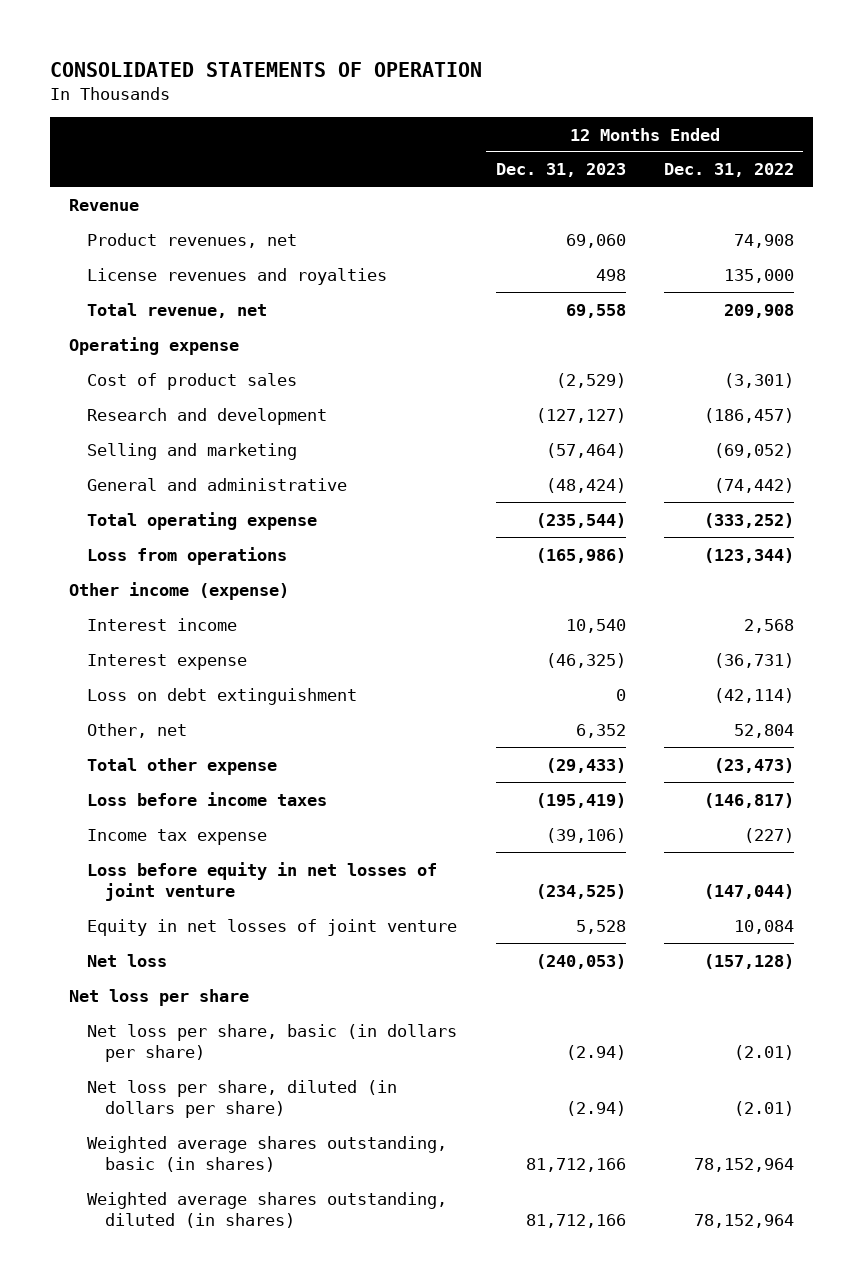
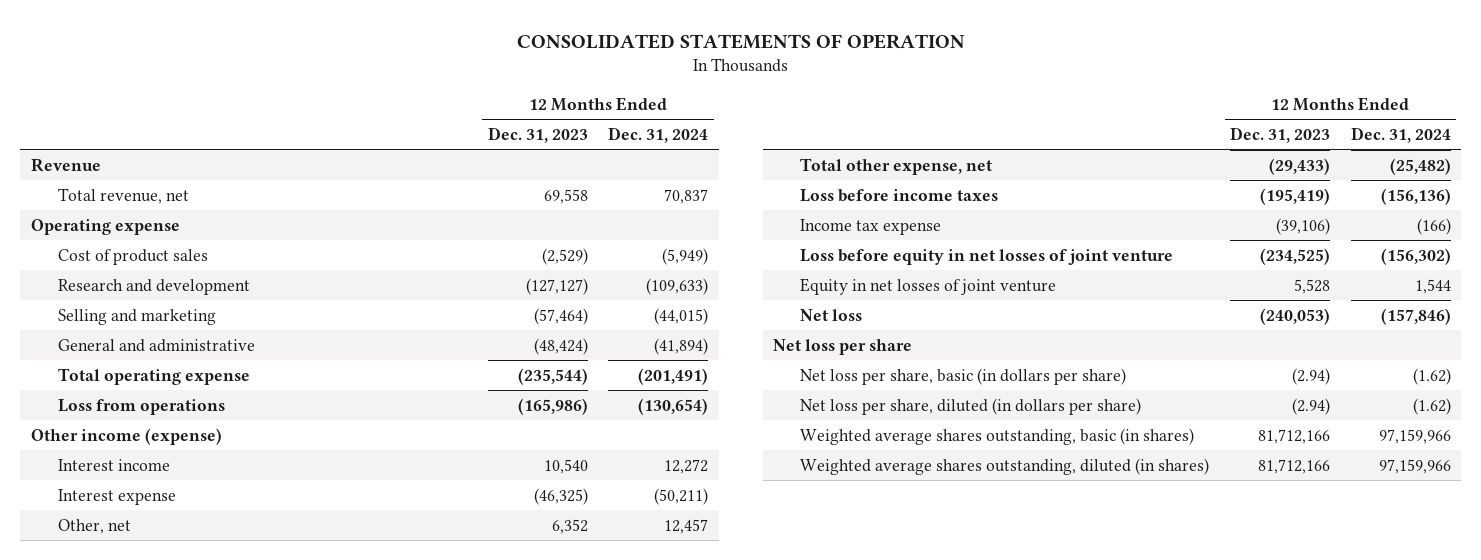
- | 12 Months Ended Dec. 31, 2023 | 12 Months Ended Dec. 31, 2022
+ | 12 Months Ended Dec. 31, 2023 | 12 Months Ended Dec. 31, 2024
- Product revenues, net | 69,060 | 74,908
- License revenues and royalties | 498 | 135,000
- Loss on debt extinguishment | 0 | (42,114)
- Total other expense | (29,433) | (23,473)
+ Total other expense, net | (29,433) | (25,482)

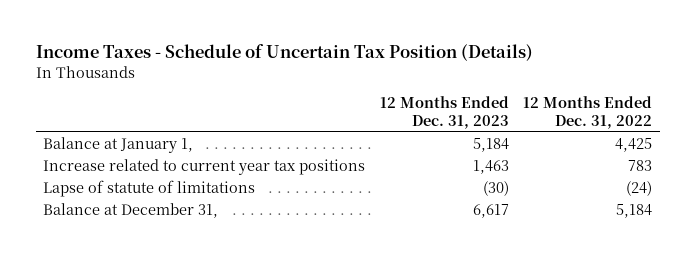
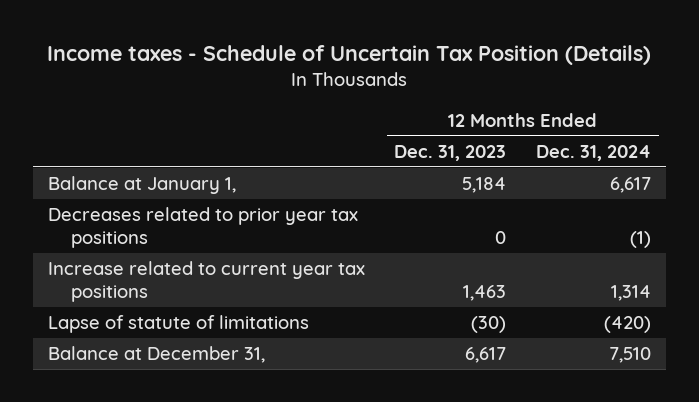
- Income Taxes - Schedule of Uncertain Tax Position (Details)
+ Income taxes - Schedule of Uncertain Tax Position (Details)
- | 12 Months Ended Dec. 31, 2023 | 12 Months Ended Dec. 31, 2022
+ | 12 Months Ended Dec. 31, 2023 | 12 Months Ended Dec. 31, 2024
+ Decreases related to prior year tax positions | 0 | (1)

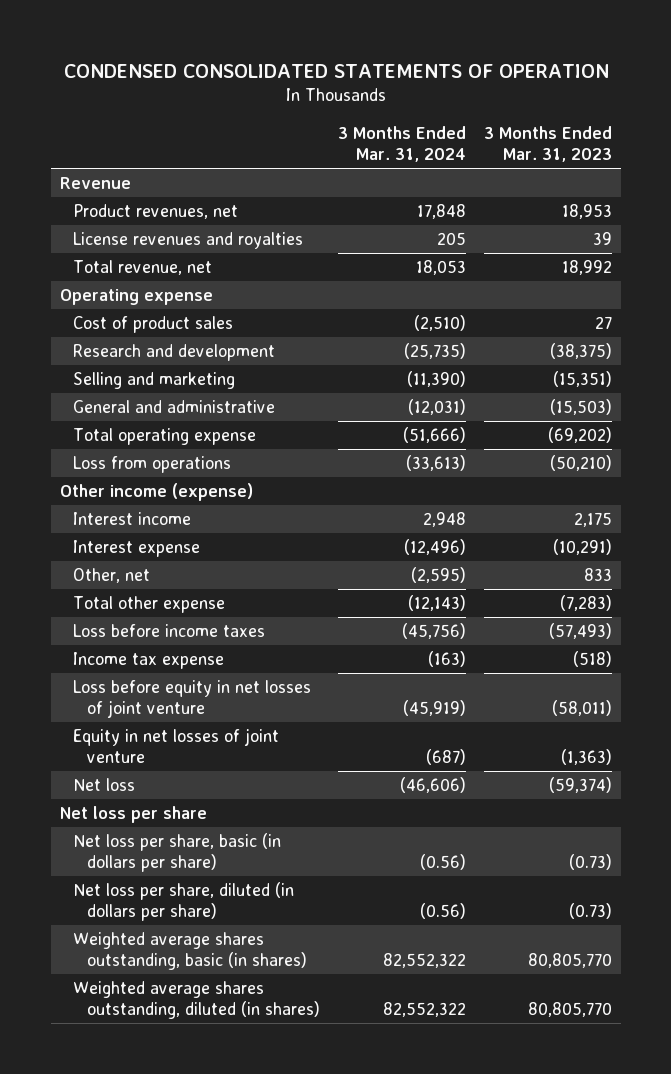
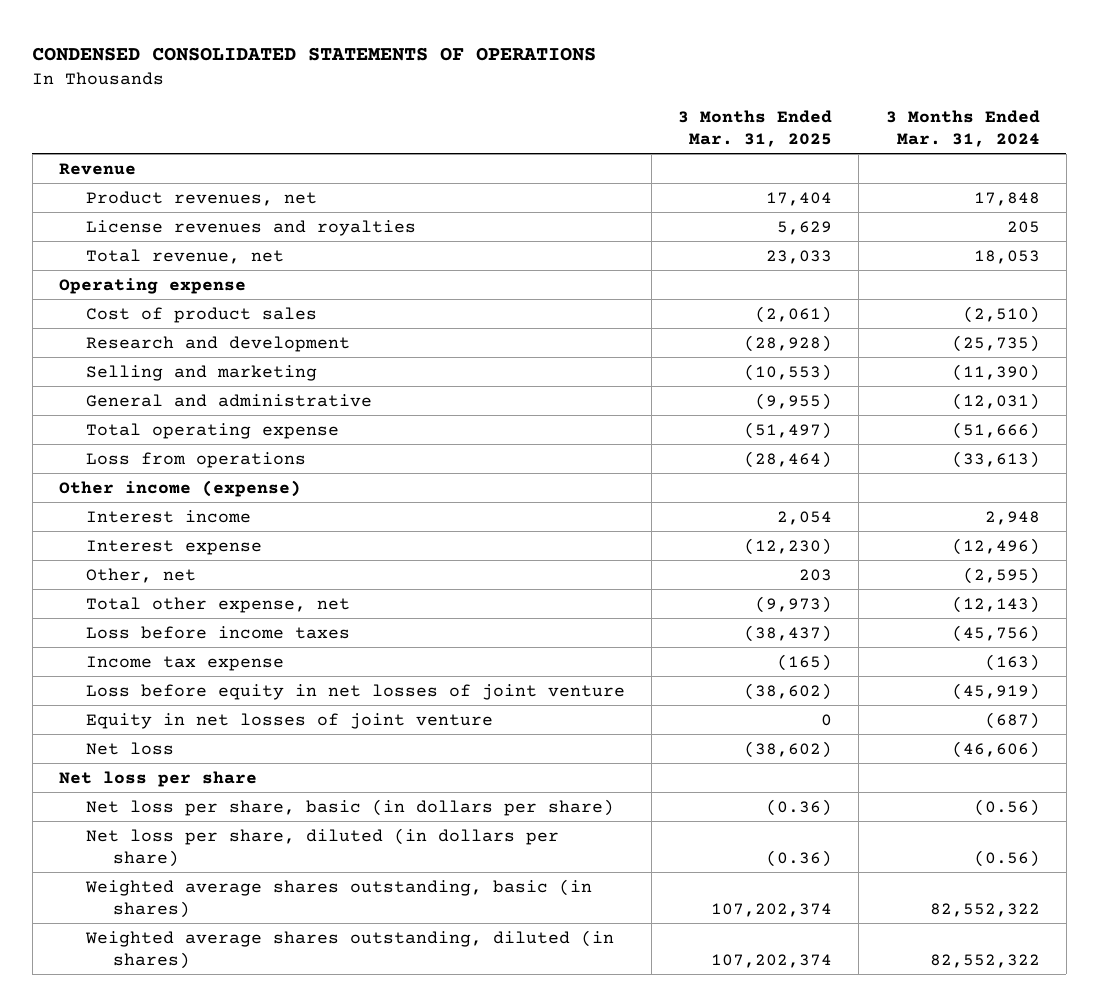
- CONDENSED CONSOLIDATED STATEMENTS OF OPERATION
+ CONDENSED CONSOLIDATED STATEMENTS OF OPERATIONS
- | 3 Months Ended Mar. 31, 2024 | 3 Months Ended Mar. 31, 2023
+ | 3 Months Ended Mar. 31, 2025 | 3 Months Ended Mar. 31, 2024
- Total other expense | (12,143) | (7,283)
+ Total other expense, net | (9,973) | (12,143)

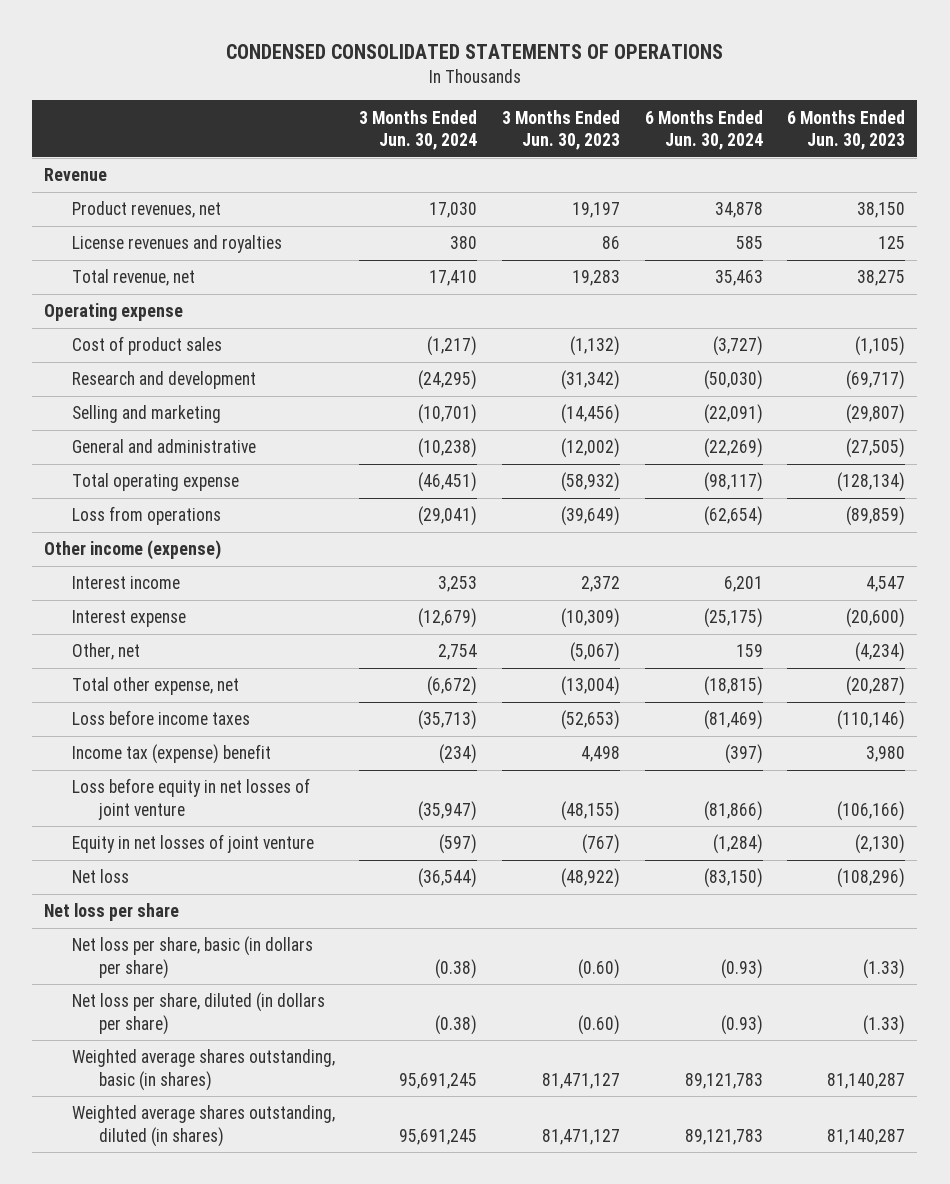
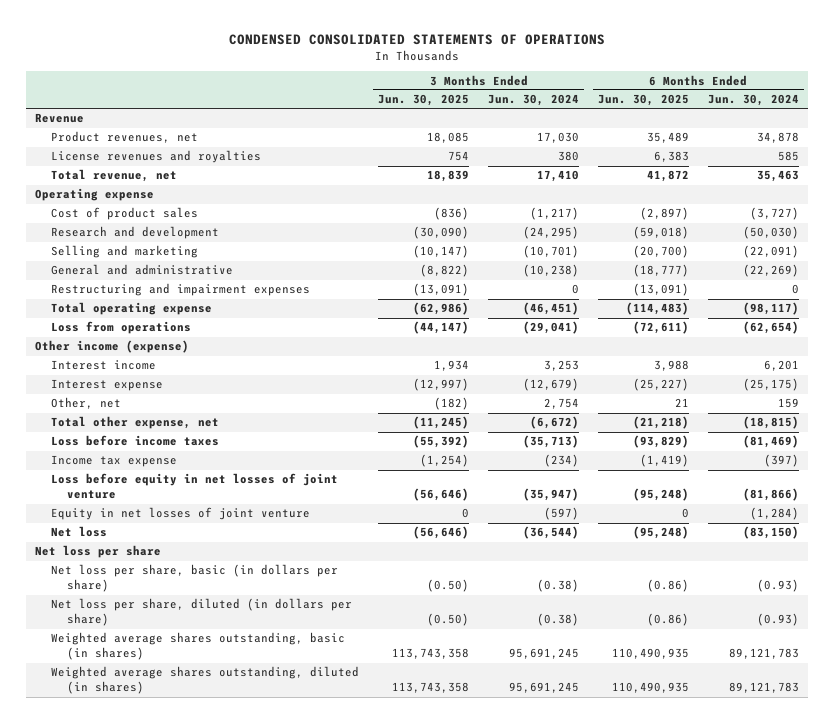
- | 3 Months Ended Jun. 30, 2024 | 3 Months Ended Jun. 30, 2023 | 6 Months Ended Jun. 30, 2024 | 6 Months Ended Jun. 30, 2023
+ | 3 Months Ended Jun. 30, 2025 | 3 Months Ended Jun. 30, 2024 | 6 Months Ended Jun. 30, 2025 | 6 Months Ended Jun. 30, 2024
+ Restructuring and impairment expenses | (13,091) | 0 | (13,091) | 0
- Income tax (expense) benefit | (234) | 4,498 | (397) | 3,980
+ Income tax expense | (1,254) | (234) | (1,419) | (397)

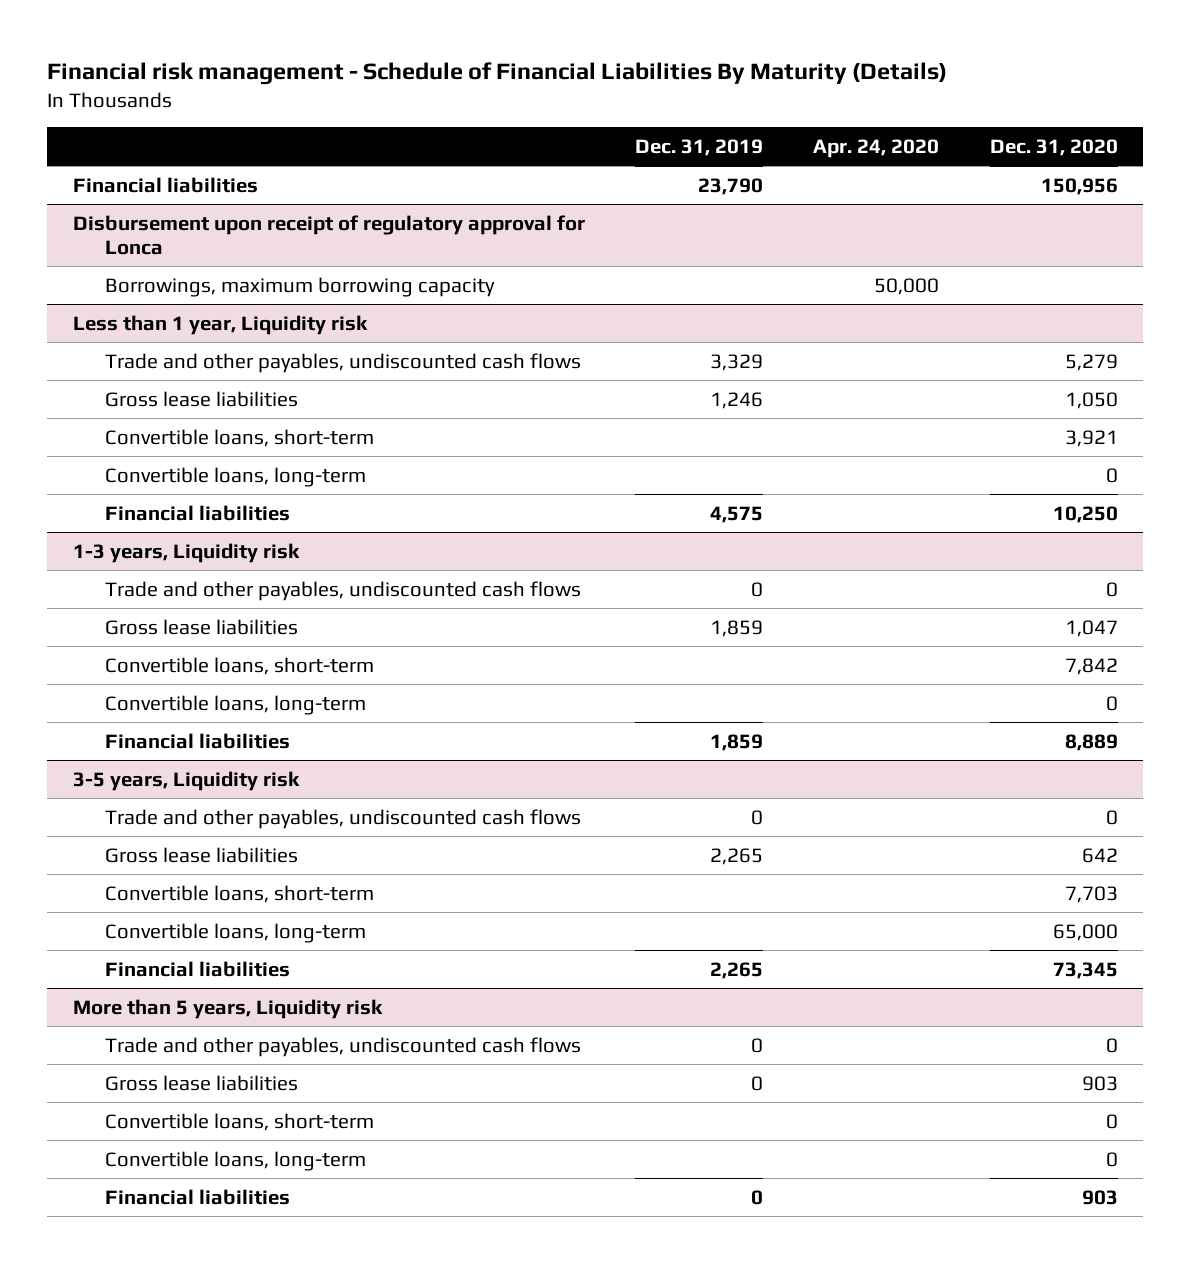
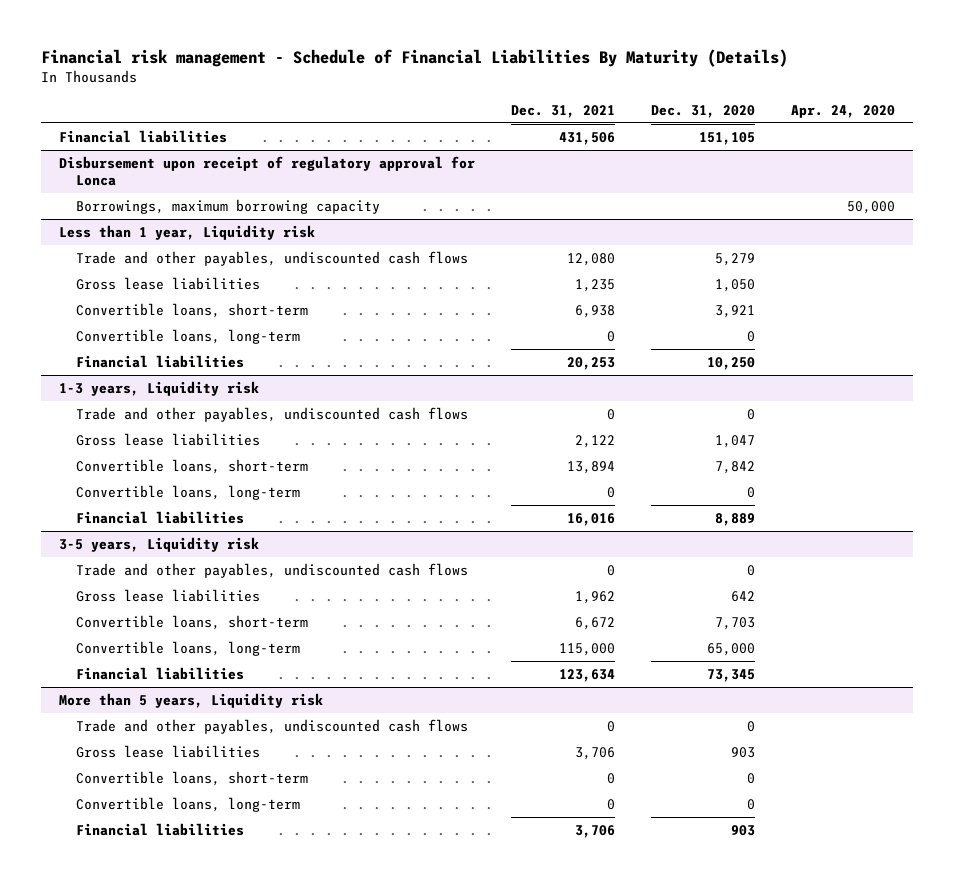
- | Dec. 31, 2019 | Apr. 24, 2020 | Dec. 31, 2020
+ | Dec. 31, 2021 | Dec. 31, 2020 | Apr. 24, 2020
- Financial liabilities | 23,790 | | 150,956
+ Financial liabilities | 431,506 | 151,105 |

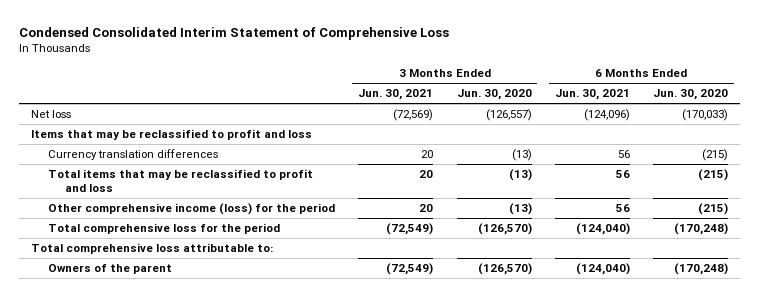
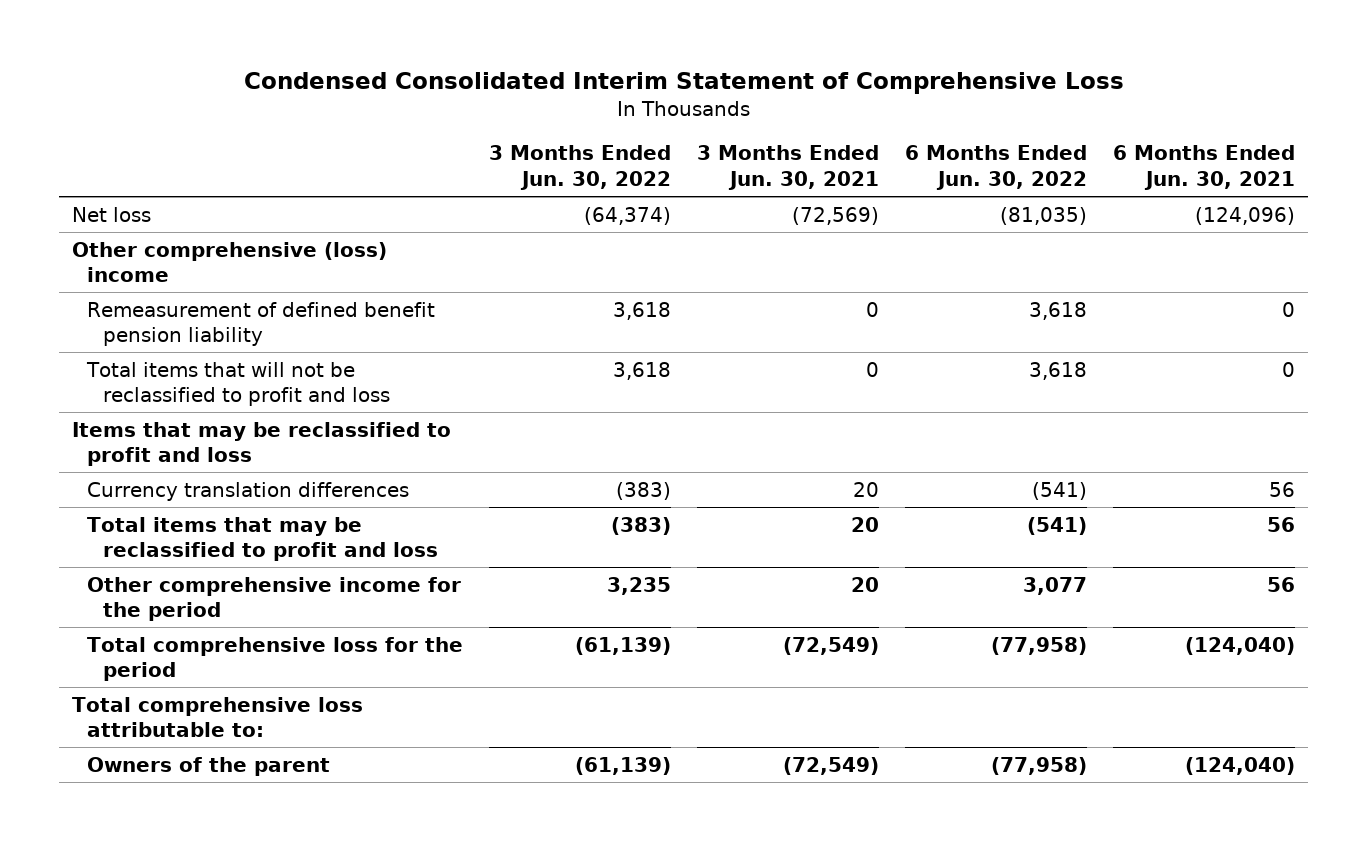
- | 3 Months Ended Jun. 30, 2021 | 3 Months Ended Jun. 30, 2020 | 6 Months Ended Jun. 30, 2021 | 6 Months Ended Jun. 30, 2020
+ | 3 Months Ended Jun. 30, 2022 | 3 Months Ended Jun. 30, 2021 | 6 Months Ended Jun. 30, 2022 | 6 Months Ended Jun. 30, 2021
+ Other comprehensive (loss) income
+ Remeasurement of defined benefit pension liability | 3,618 | 0 | 3,618 | 0
+ Total items that will not be reclassified to profit and loss | 3,618 | 0 | 3,618 | 0
- Other comprehensive income (loss) for the period | 20 | (13) | 56 | (215)
+ Other comprehensive income for the period | 3,235 | 20 | 3,077 | 56

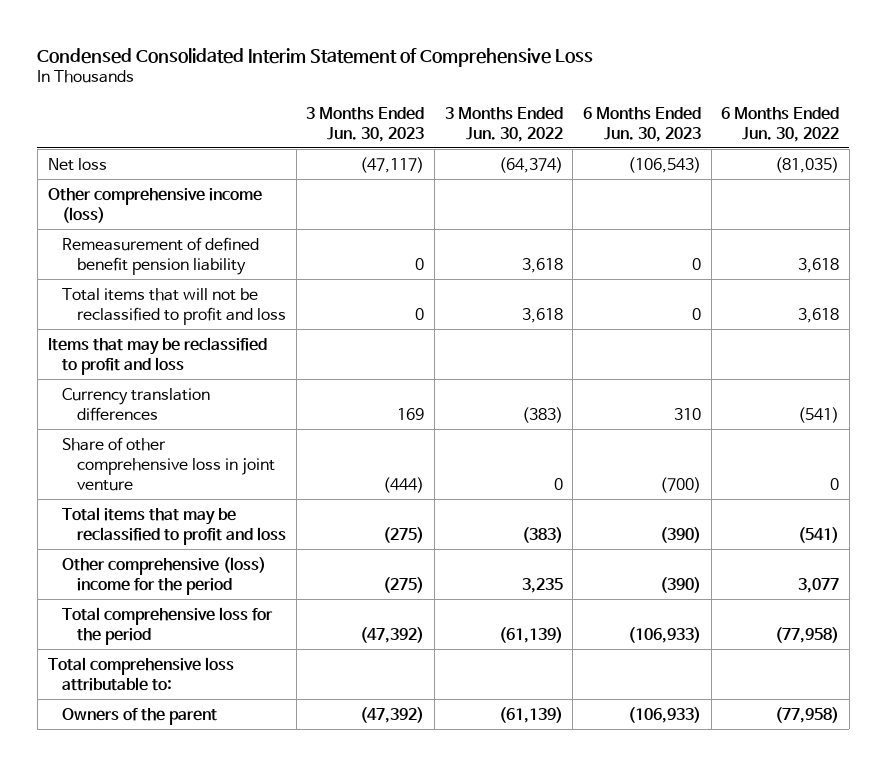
- | 3 Months Ended Jun. 30, 2022 | 3 Months Ended Jun. 30, 2021 | 6 Months Ended Jun. 30, 2022 | 6 Months Ended Jun. 30, 2021
+ | 3 Months Ended Jun. 30, 2023 | 3 Months Ended Jun. 30, 2022 | 6 Months Ended Jun. 30, 2023 | 6 Months Ended Jun. 30, 2022
- Other comprehensive (loss) income
+ Other comprehensive income (loss)
+ Share of other comprehensive loss in joint venture | (444) | 0 | (700) | 0
- Other comprehensive income for the period | 3,235 | 20 | 3,077 | 56
+ Other comprehensive (loss) income for the period | (275) | 3,235 | (390) | 3,077

